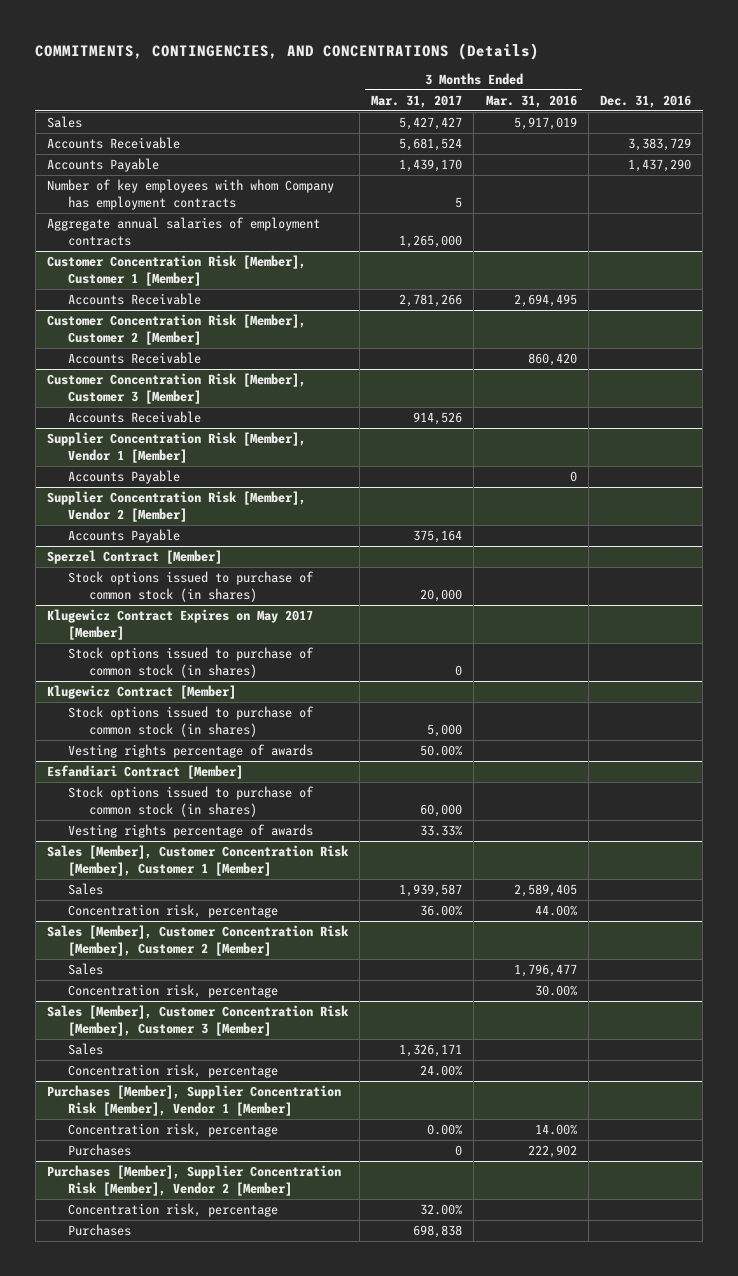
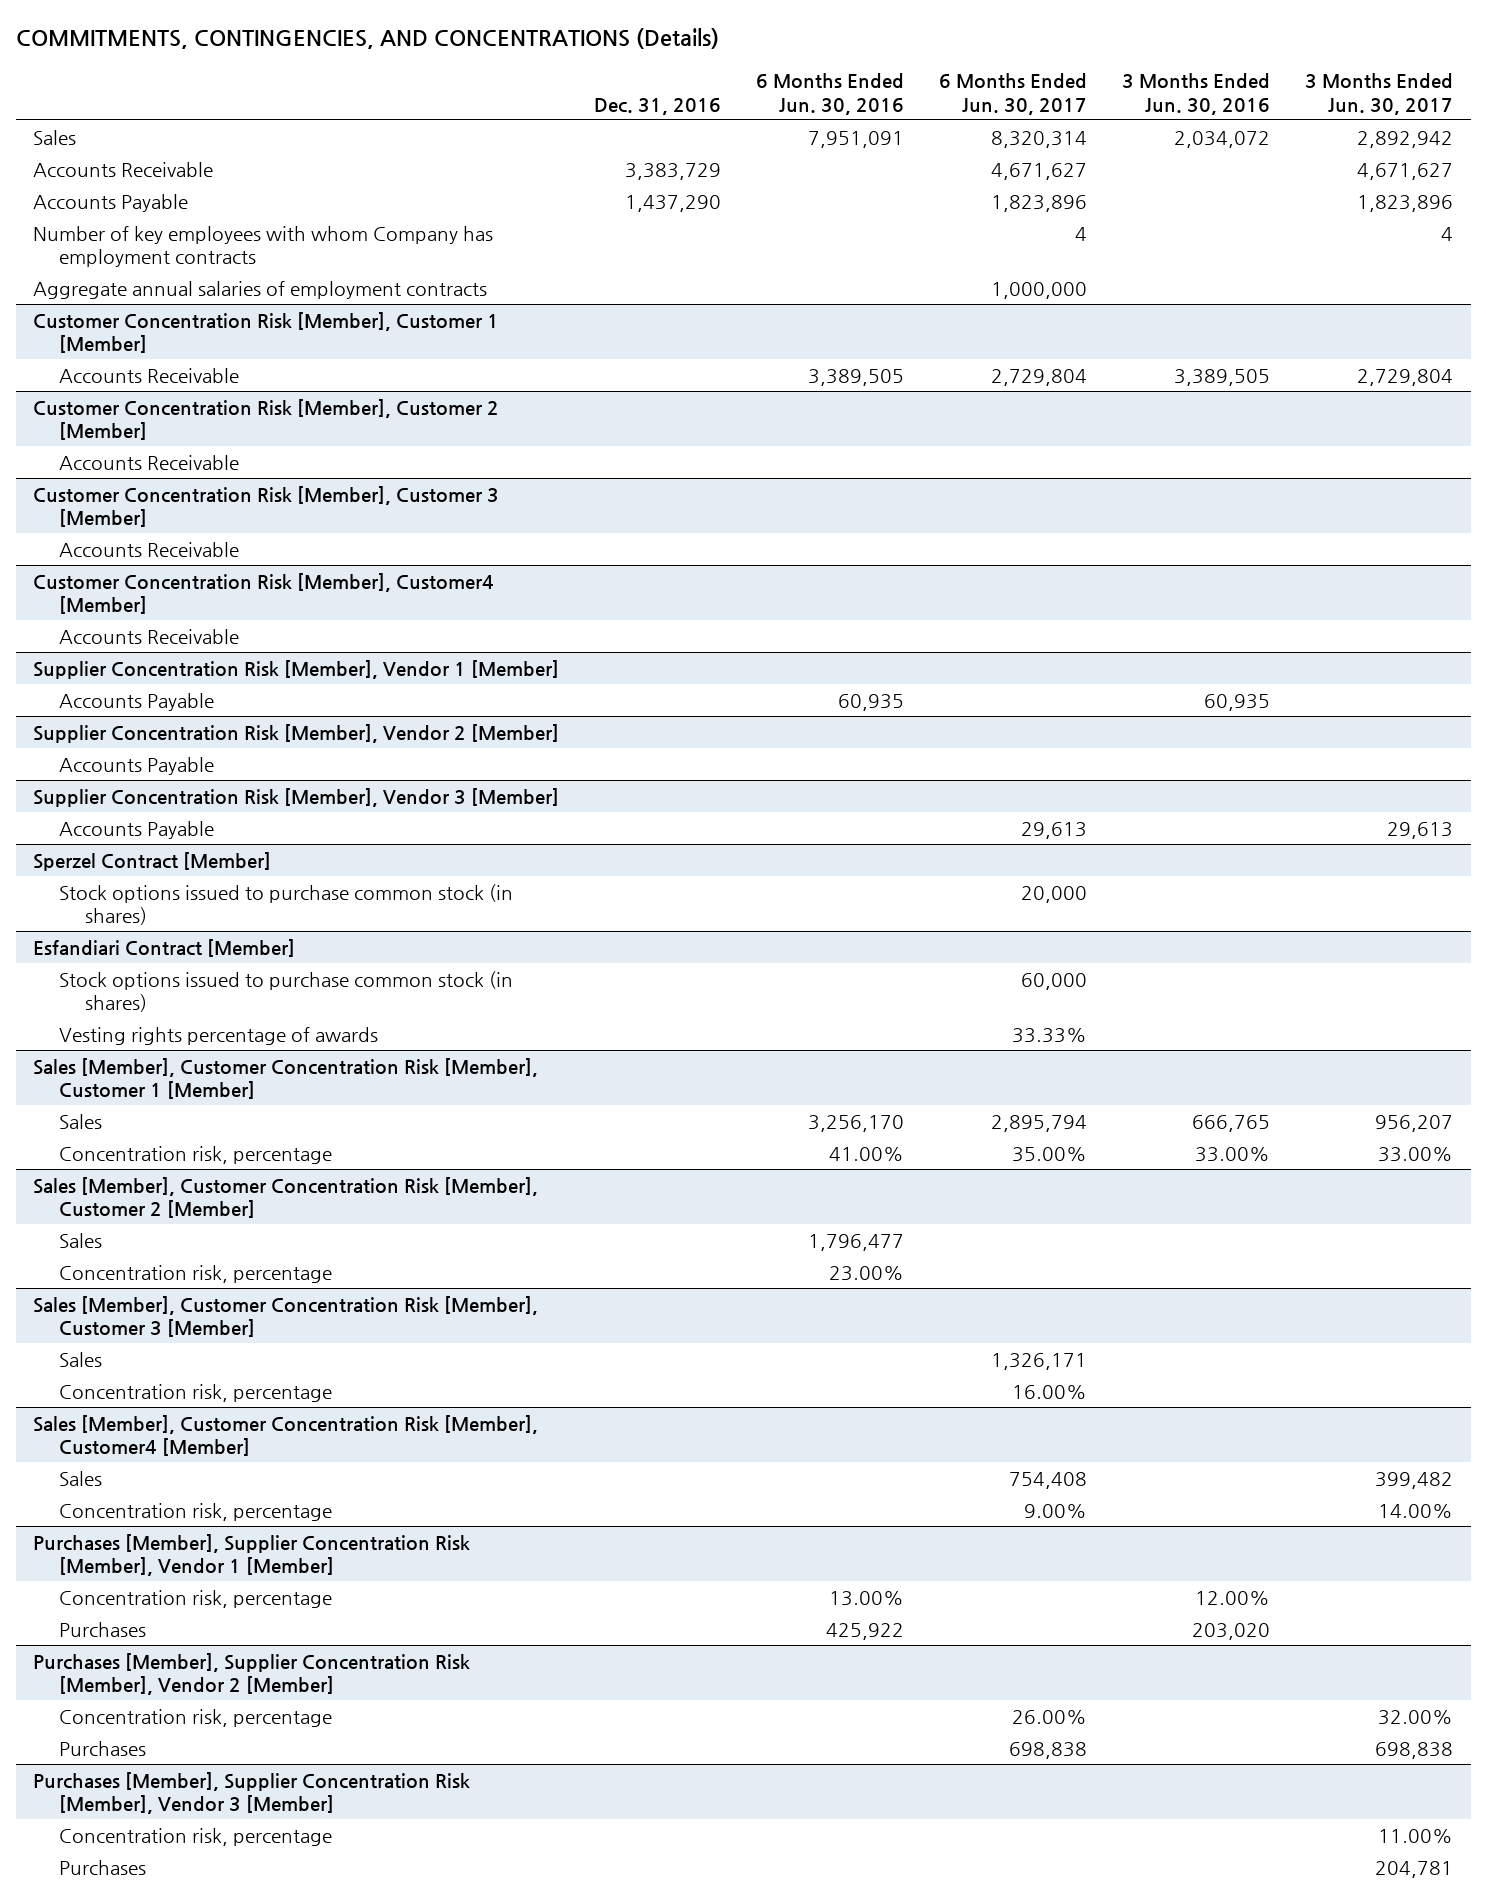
- | 3 Months Ended Mar. 31, 2017 | 3 Months Ended Mar. 31, 2016 | Dec. 31, 2016
+ | Dec. 31, 2016 | 6 Months Ended Jun. 30, 2016 | 6 Months Ended Jun. 30, 2017 | 3 Months Ended Jun. 30, 2016 | 3 Months Ended Jun. 30, 2017
+ Customer Concentration Risk [Member], Customer4 [Member]
+ Accounts Receivable
+ Supplier Concentration Risk [Member], Vendor 3 [Member]
+ Accounts Payable | | | 29,613 | | 29,613
@ Sperzel Contract [Member]
- Stock options issued to purchase of common stock (in shares) | 20,000 | |
- Klugewicz Contract Expires on May 2017 [Member]
- Stock options issued to purchase of common stock (in shares) | 0 | |
- Klugewicz Contract [Member]
- Stock options issued to purchase of common stock (in shares) | 5,000 | |
- Vesting rights percentage of awards | 50.00% | |
@ Sperzel Contract [Member]
+ Stock options issued to purchase common stock (in shares) | | | 20,000 | |
@ Esfandiari Contract [Member]
- Stock options issued to purchase of common stock (in shares) | 60,000 | |
+ Stock options issued to purchase common stock (in shares) | | | 60,000 | |
+ Sales [Member], Customer Concentration Risk [Member], Customer4 [Member]
+ Sales | | | 754,408 | | 399,482
+ Concentration risk, percentage | | | 9.00% | | 14.00%
+ Purchases [Member], Supplier Concentration Risk [Member], Vendor 3 [Member]
+ Concentration risk, percentage | | | | | 11.00%
+ Purchases | | | | | 204,781

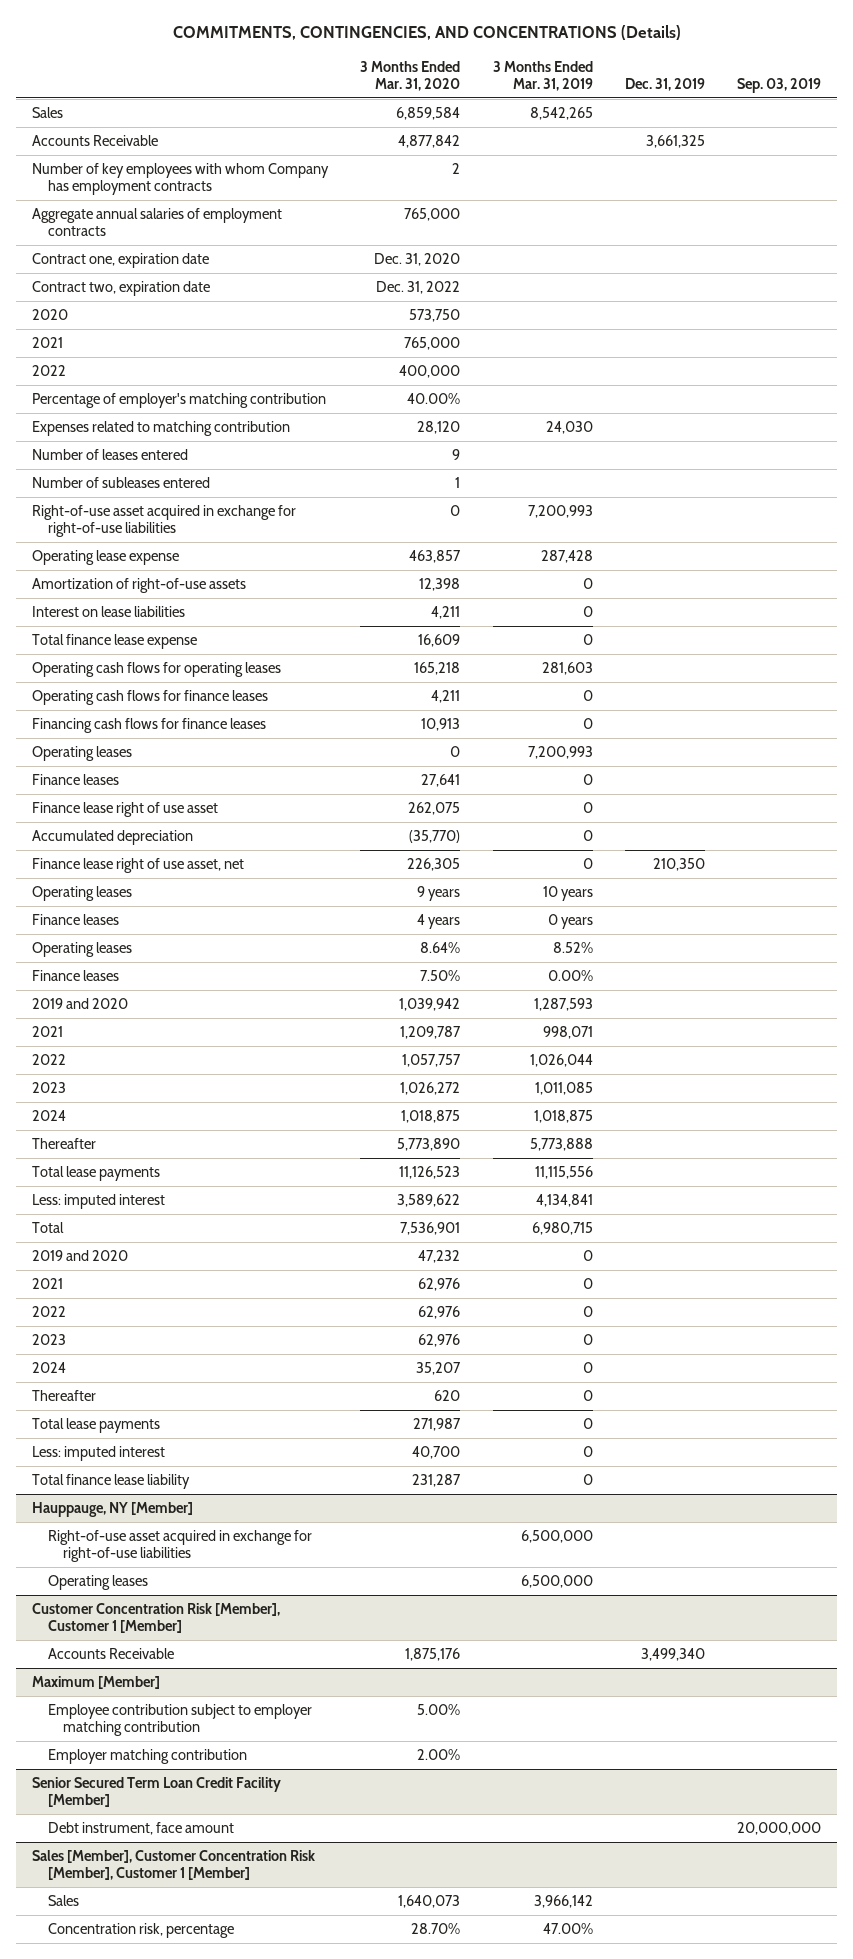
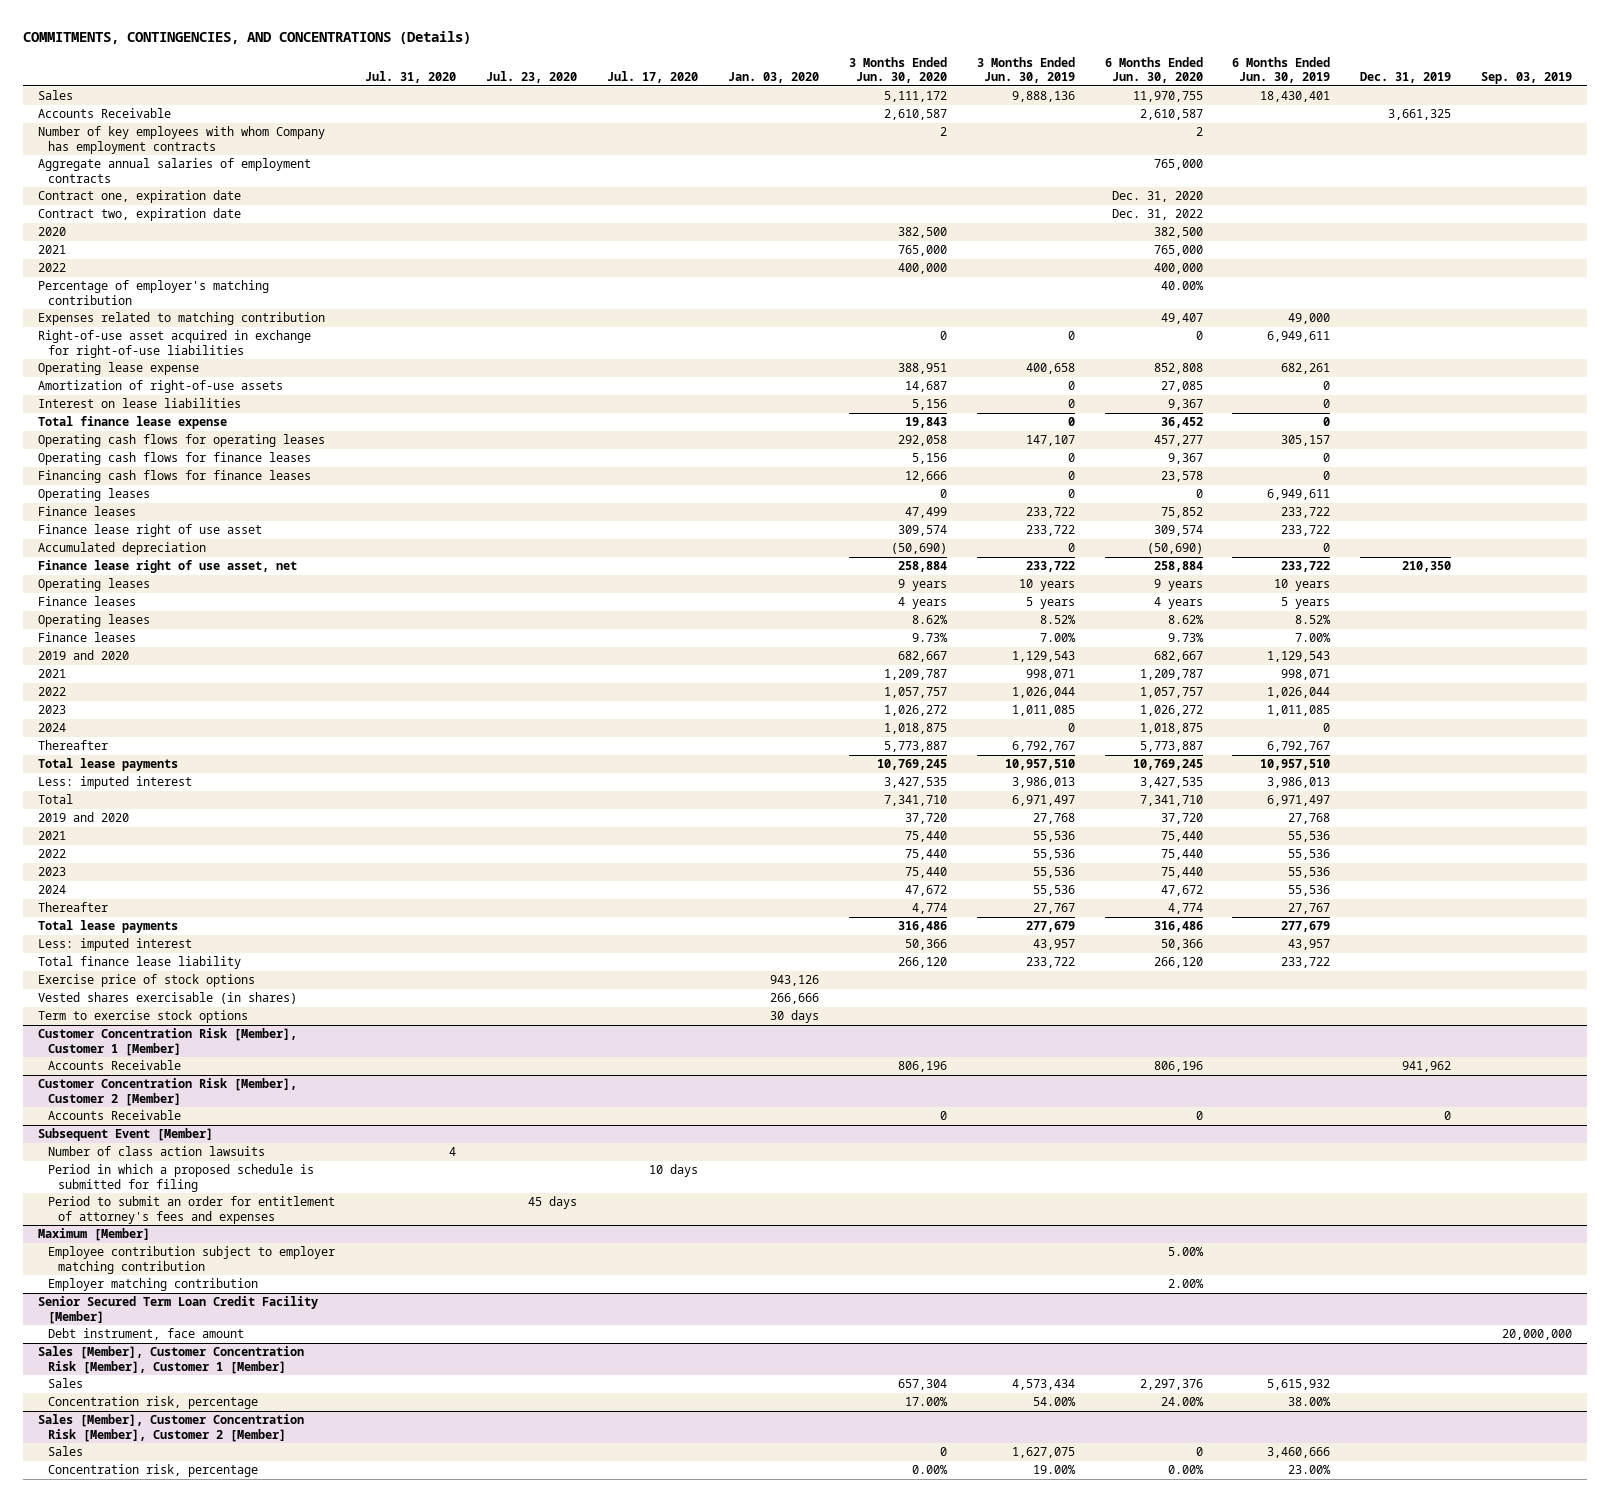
- | 3 Months Ended Mar. 31, 2020 | 3 Months Ended Mar. 31, 2019 | Dec. 31, 2019 | Sep. 03, 2019
+ | Jul. 31, 2020 | Jul. 23, 2020 | Jul. 17, 2020 | Jan. 03, 2020 | 3 Months Ended Jun. 30, 2020 | 3 Months Ended Jun. 30, 2019 | 6 Months Ended Jun. 30, 2020 | 6 Months Ended Jun. 30, 2019 | Dec. 31, 2019 | Sep. 03, 2019
- Number of leases entered | 9 | | |
- Number of subleases entered | 1 | | |
- Hauppauge, NY [Member]
- Right-of-use asset acquired in exchange for right-of-use liabilities | | 6,500,000 | |
- Operating leases | | 6,500,000 | |
+ Exercise price of stock options | | | | 943,126 | | | | | |
+ Vested shares exercisable (in shares) | | | | 266,666 | | | | | |
+ Term to exercise stock options | | | | 30 days | | | | | |
@ Customer Concentration Risk [Member], Customer 1 [Member]
- Accounts Receivable | 1,875,176 | | 3,499,340 |
+ Accounts Receivable | | | | | 806,196 | | 806,196 | | 941,962 |
+ Customer Concentration Risk [Member], Customer 2 [Member]
+ Accounts Receivable | | | | | 0 | | 0 | | 0 |
+ Subsequent Event [Member]
+ Number of class action lawsuits | 4 | | | | | | | | |
+ Period in which a proposed schedule is submitted for filing | | | 10 days | | | | | | |
+ Period to submit an order for entitlement of attorney's fees and expenses | | 45 days | | | | | | | |
+ Sales [Member], Customer Concentration Risk [Member], Customer 2 [Member]
+ Sales | | | | | 0 | 1,627,075 | 0 | 3,460,666 | |
+ Concentration risk, percentage | | | | | 0.00% | 19.00% | 0.00% | 23.00% | |

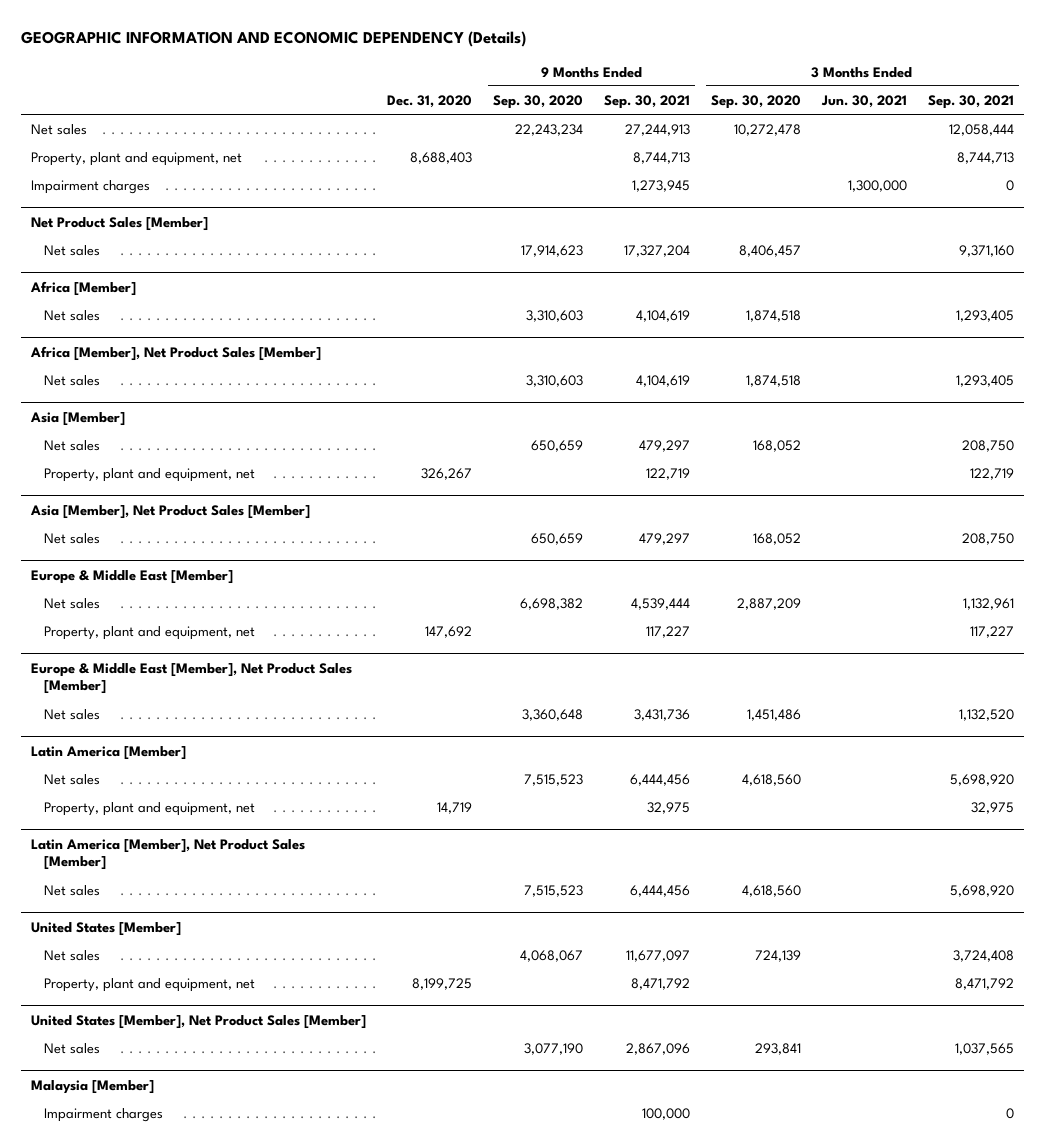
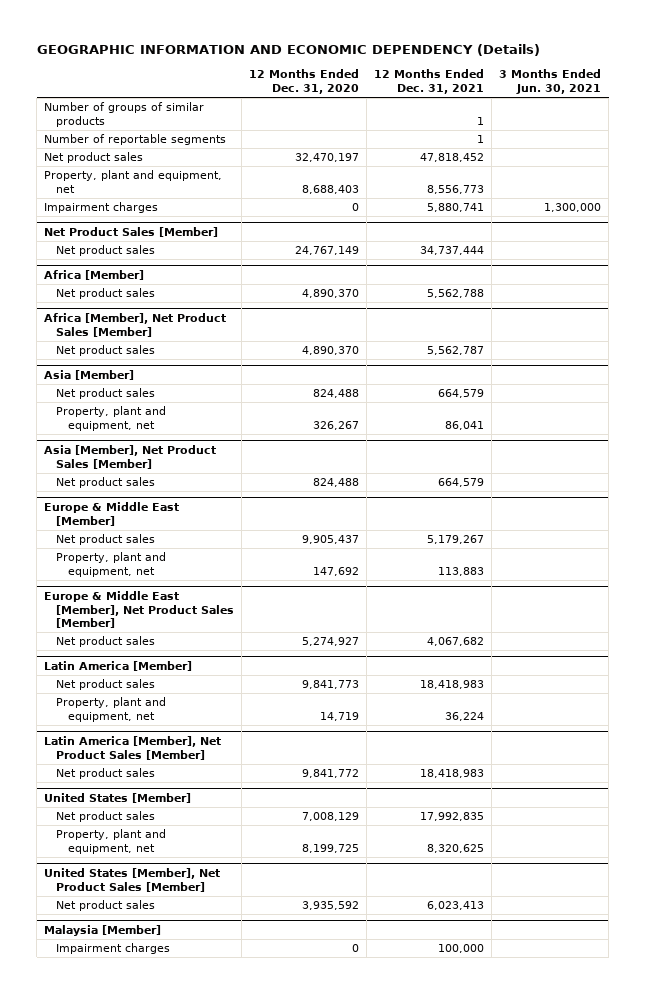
- | Dec. 31, 2020 | 9 Months Ended Sep. 30, 2020 | 9 Months Ended Sep. 30, 2021 | 3 Months Ended Sep. 30, 2020 | 3 Months Ended Jun. 30, 2021 | 3 Months Ended Sep. 30, 2021
+ | 12 Months Ended Dec. 31, 2020 | 12 Months Ended Dec. 31, 2021 | 3 Months Ended Jun. 30, 2021
- Net sales | | 22,243,234 | 27,244,913 | 10,272,478 | | 12,058,444
+ Number of groups of similar products | | 1 |
+ Number of reportable segments | | 1 |
+ Net product sales | 32,470,197 | 47,818,452 |
@ Net Product Sales [Member]
- Net sales | | 17,914,623 | 17,327,204 | 8,406,457 | | 9,371,160
+ Net product sales | 24,767,149 | 34,737,444 |
@ Africa [Member]
- Net sales | | 3,310,603 | 4,104,619 | 1,874,518 | | 1,293,405
+ Net product sales | 4,890,370 | 5,562,788 |
@ Africa [Member], Net Product Sales [Member]
- Net sales | | 3,310,603 | 4,104,619 | 1,874,518 | | 1,293,405
+ Net product sales | 4,890,370 | 5,562,787 |
@ Asia [Member]
- Net sales | | 650,659 | 479,297 | 168,052 | | 208,750
+ Net product sales | 824,488 | 664,579 |
@ Asia [Member], Net Product Sales [Member]
- Net sales | | 650,659 | 479,297 | 168,052 | | 208,750
+ Net product sales | 824,488 | 664,579 |
@ Europe & Middle East [Member]
- Net sales | | 6,698,382 | 4,539,444 | 2,887,209 | | 1,132,961
+ Net product sales | 9,905,437 | 5,179,267 |
@ Europe & Middle East [Member], Net Product Sales [Member]
- Net sales | | 3,360,648 | 3,431,736 | 1,451,486 | | 1,132,520
+ Net product sales | 5,274,927 | 4,067,682 |
@ Latin America [Member]
- Net sales | | 7,515,523 | 6,444,456 | 4,618,560 | | 5,698,920
+ Net product sales | 9,841,773 | 18,418,983 |
@ Latin America [Member], Net Product Sales [Member]
- Net sales | | 7,515,523 | 6,444,456 | 4,618,560 | | 5,698,920
+ Net product sales | 9,841,772 | 18,418,983 |
@ United States [Member]
- Net sales | | 4,068,067 | 11,677,097 | 724,139 | | 3,724,408
+ Net product sales | 7,008,129 | 17,992,835 |
@ United States [Member], Net Product Sales [Member]
- Net sales | | 3,077,190 | 2,867,096 | 293,841 | | 1,037,565
+ Net product sales | 3,935,592 | 6,023,413 |

